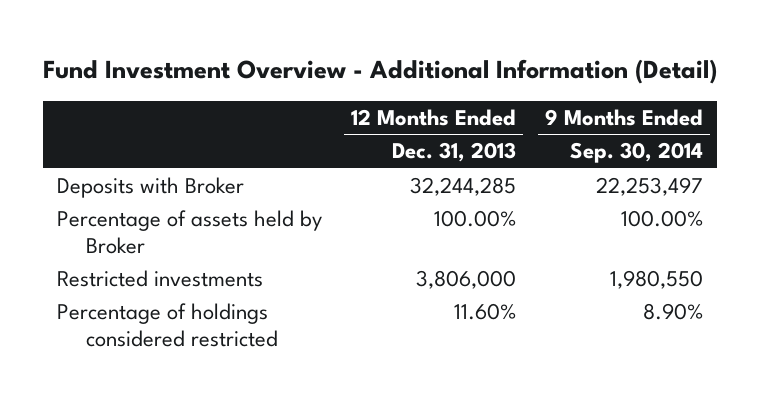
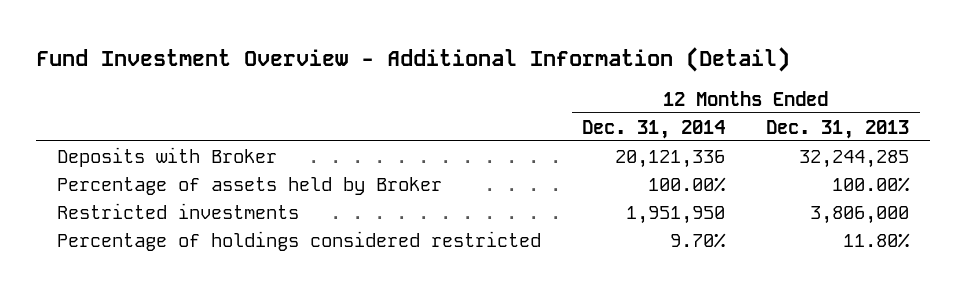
- | 12 Months Ended Dec. 31, 2013 | 9 Months Ended Sep. 30, 2014
+ | 12 Months Ended Dec. 31, 2014 | 12 Months Ended Dec. 31, 2013
- Percentage of holdings considered restricted | 11.60% | 8.90%
+ Percentage of holdings considered restricted | 9.70% | 11.80%

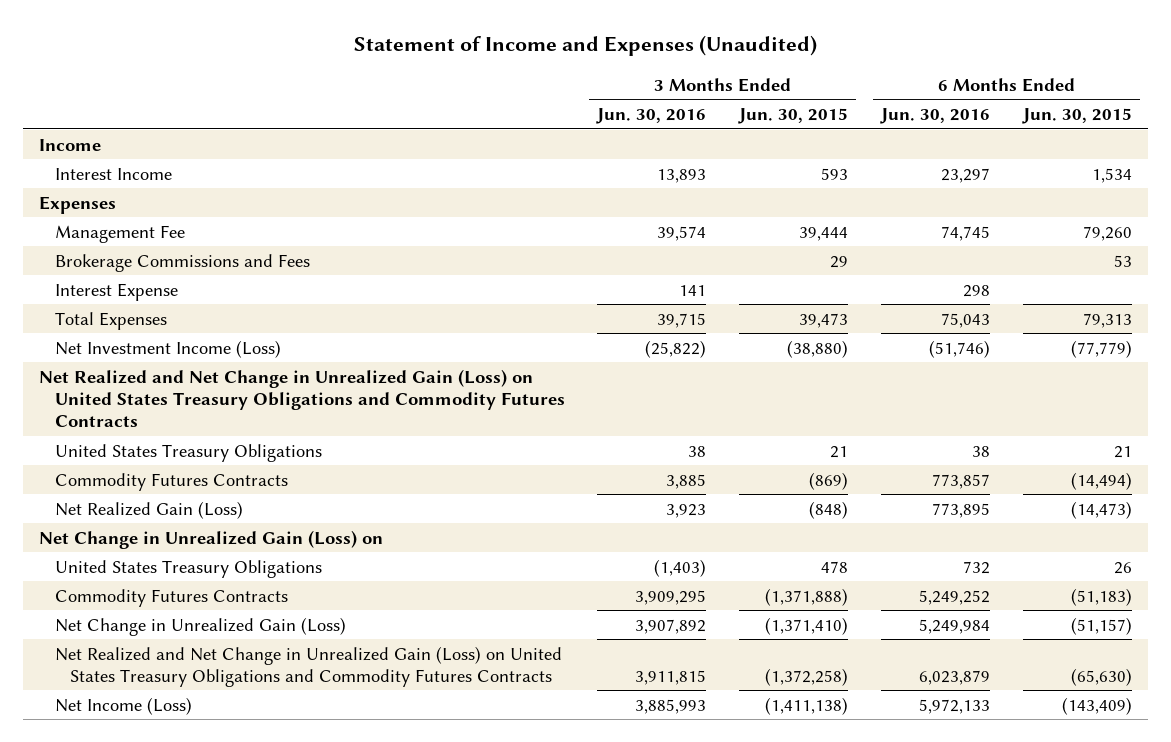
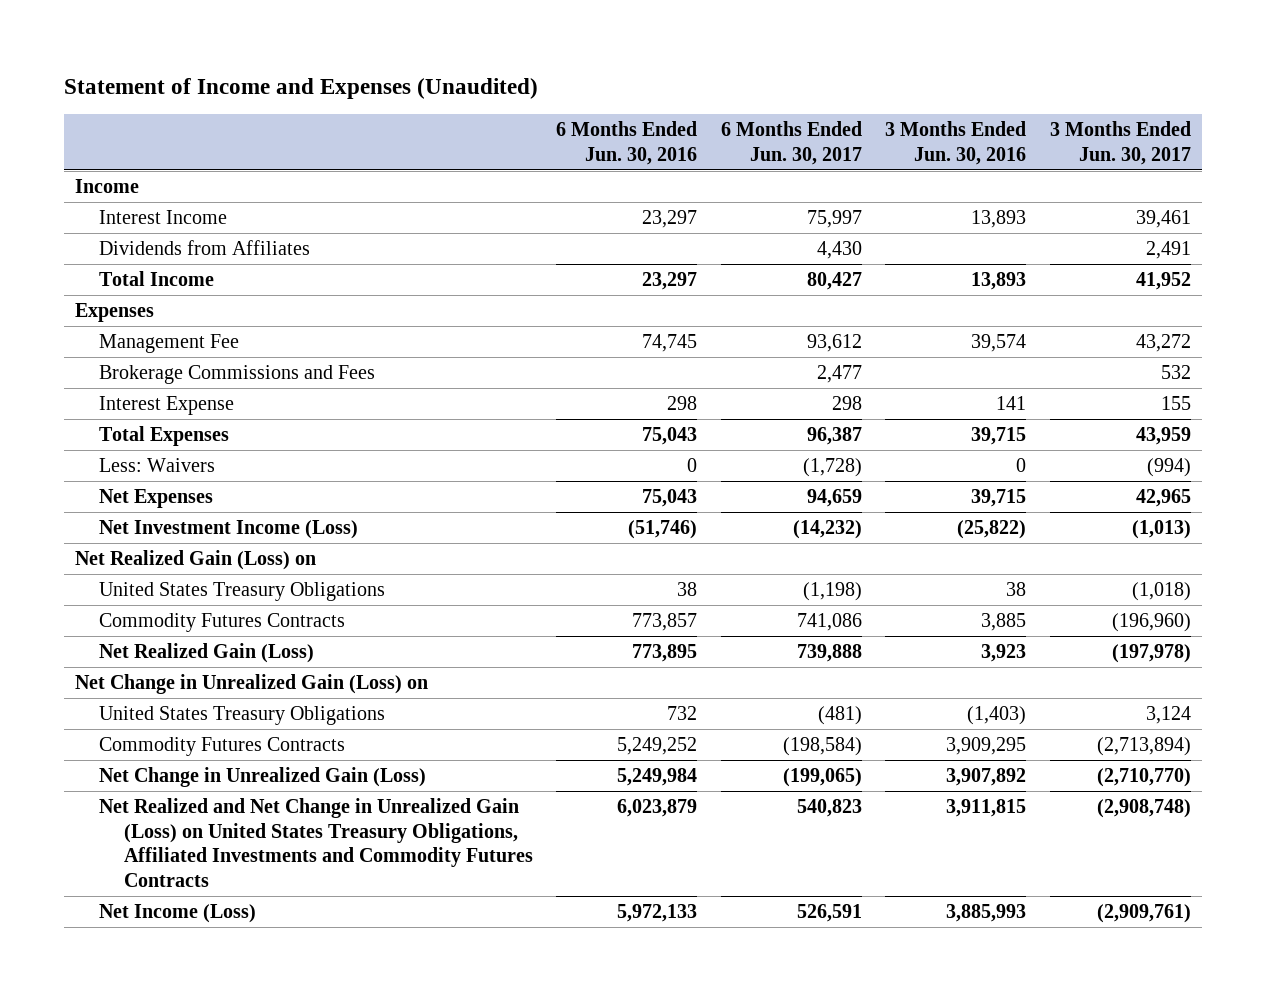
- | 3 Months Ended Jun. 30, 2016 | 3 Months Ended Jun. 30, 2015 | 6 Months Ended Jun. 30, 2016 | 6 Months Ended Jun. 30, 2015
+ | 6 Months Ended Jun. 30, 2016 | 6 Months Ended Jun. 30, 2017 | 3 Months Ended Jun. 30, 2016 | 3 Months Ended Jun. 30, 2017
+ Dividends from Affiliates | | 4,430 | | 2,491
+ Total Income | 23,297 | 80,427 | 13,893 | 41,952
+ Less: Waivers | 0 | (1,728) | 0 | (994)
+ Net Expenses | 75,043 | 94,659 | 39,715 | 42,965
- Net Realized and Net Change in Unrealized Gain (Loss) on United States Treasury Obligations and Commodity Futures Contracts
+ Net Realized Gain (Loss) on
- Net Realized and Net Change in Unrealized Gain (Loss) on United States Treasury Obligations and Commodity Futures Contracts | 3,911,815 | (1,372,258) | 6,023,879 | (65,630)
+ Net Realized and Net Change in Unrealized Gain (Loss) on United States Treasury Obligations, Affiliated Investments and Commodity Futures Contracts | 6,023,879 | 540,823 | 3,911,815 | (2,908,748)

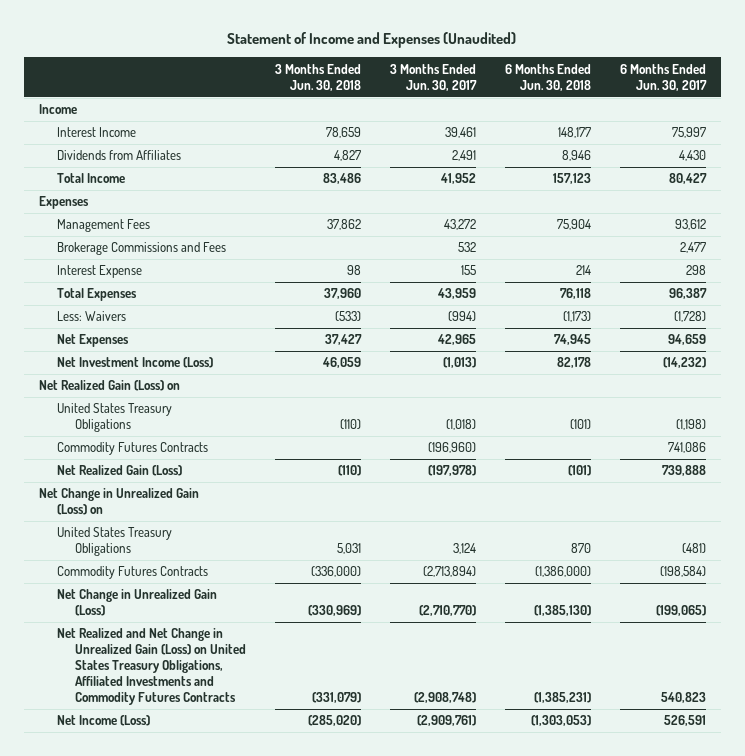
- | 6 Months Ended Jun. 30, 2016 | 6 Months Ended Jun. 30, 2017 | 3 Months Ended Jun. 30, 2016 | 3 Months Ended Jun. 30, 2017
+ | 3 Months Ended Jun. 30, 2018 | 3 Months Ended Jun. 30, 2017 | 6 Months Ended Jun. 30, 2018 | 6 Months Ended Jun. 30, 2017
- Management Fee | 74,745 | 93,612 | 39,574 | 43,272
+ Management Fees | 37,862 | 43,272 | 75,904 | 93,612

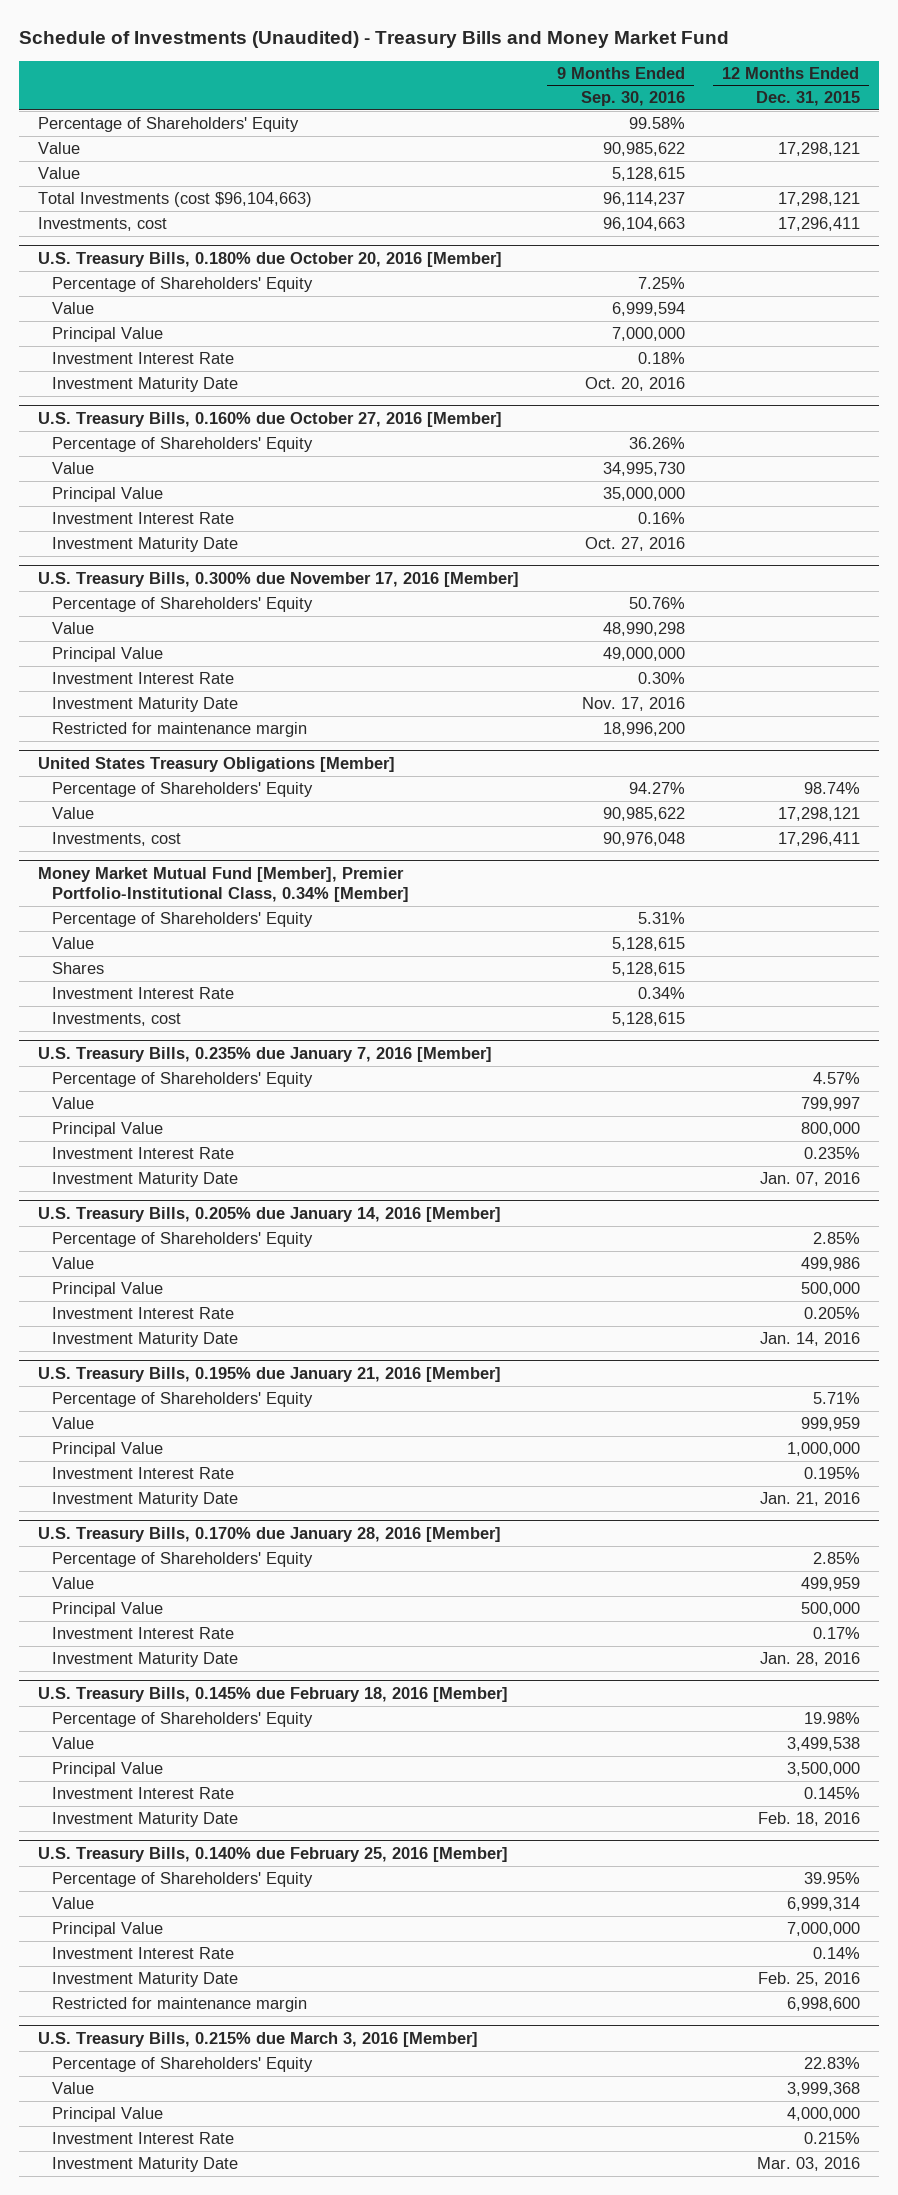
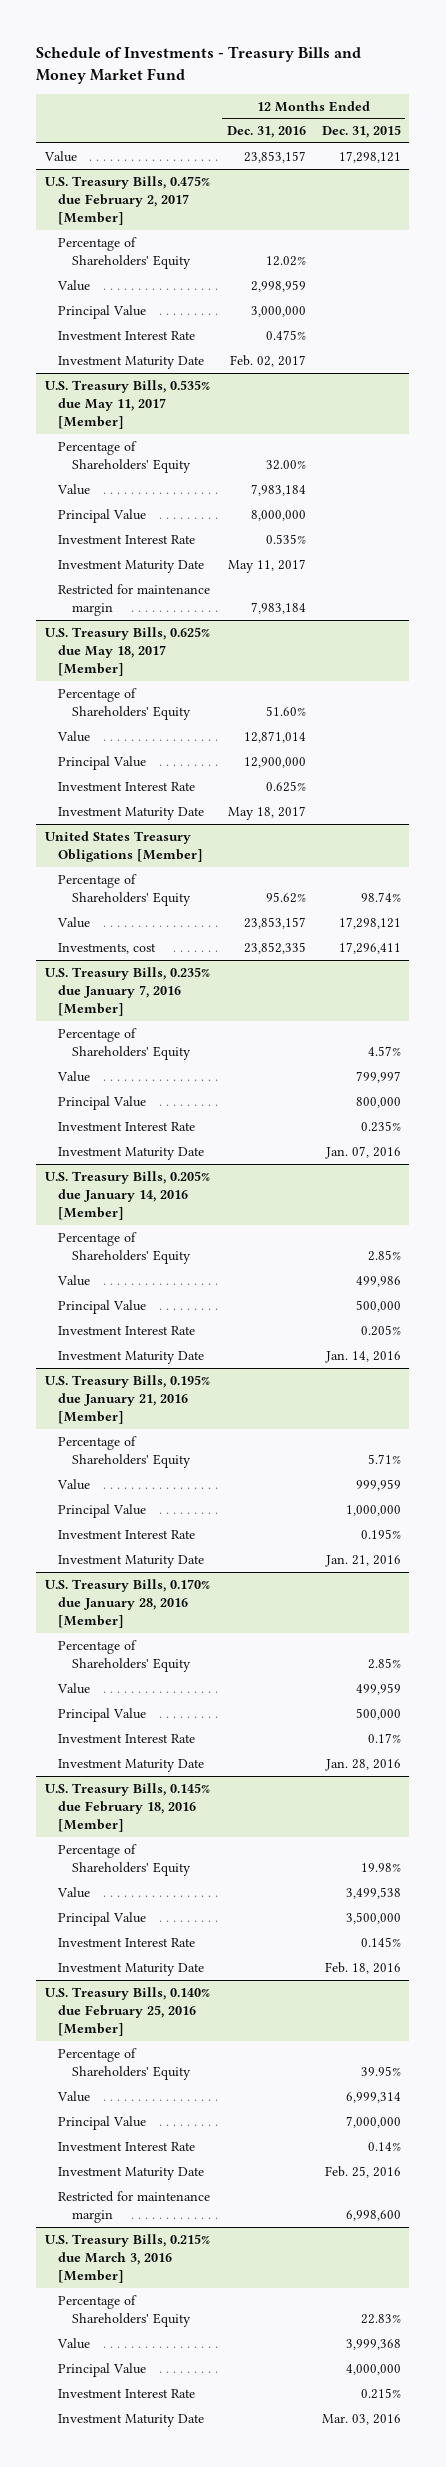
- Schedule of Investments (Unaudited) - Treasury Bills and Money Market Fund
+ Schedule of Investments - Treasury Bills and Money Market Fund
- | 9 Months Ended Sep. 30, 2016 | 12 Months Ended Dec. 31, 2015
+ | 12 Months Ended Dec. 31, 2016 | 12 Months Ended Dec. 31, 2015
- Percentage of Shareholders' Equity | 99.58% |
- Value | 5,128,615 |
- Total Investments (cost $96,104,663) | 96,114,237 | 17,298,121
- Investments, cost | 96,104,663 | 17,296,411
- U.S. Treasury Bills, 0.180% due October 20, 2016 [Member]
+ U.S. Treasury Bills, 0.475% due February 2, 2017 [Member]
- U.S. Treasury Bills, 0.160% due October 27, 2016 [Member]
+ U.S. Treasury Bills, 0.535% due May 11, 2017 [Member]
- U.S. Treasury Bills, 0.300% due November 17, 2016 [Member]
+ Restricted for maintenance margin | 7,983,184 |
+ U.S. Treasury Bills, 0.625% due May 18, 2017 [Member]
- Restricted for maintenance margin | 18,996,200 |
- Money Market Mutual Fund [Member], Premier Portfolio-Institutional Class, 0.34% [Member]
- Percentage of Shareholders' Equity | 5.31% |
- Value | 5,128,615 |
- Shares | 5,128,615 |
- Investment Interest Rate | 0.34% |
- Investments, cost | 5,128,615 |

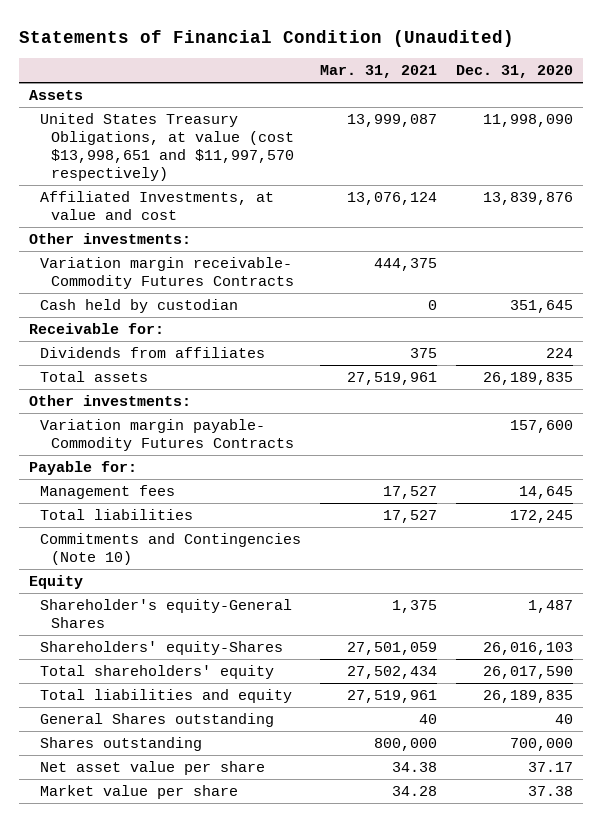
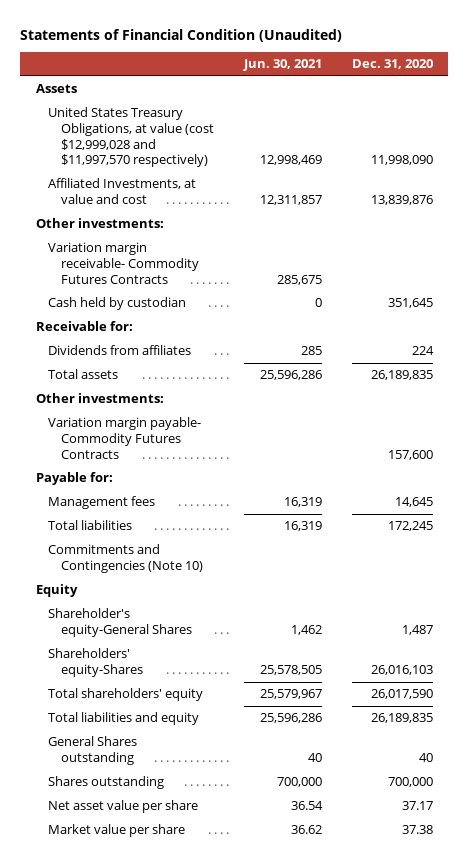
- | Mar. 31, 2021 | Dec. 31, 2020
+ | Jun. 30, 2021 | Dec. 31, 2020
- United States Treasury Obligations, at value (cost $13,998,651 and $11,997,570 respectively) | 13,999,087 | 11,998,090
+ United States Treasury Obligations, at value (cost $12,999,028 and $11,997,570 respectively) | 12,998,469 | 11,998,090

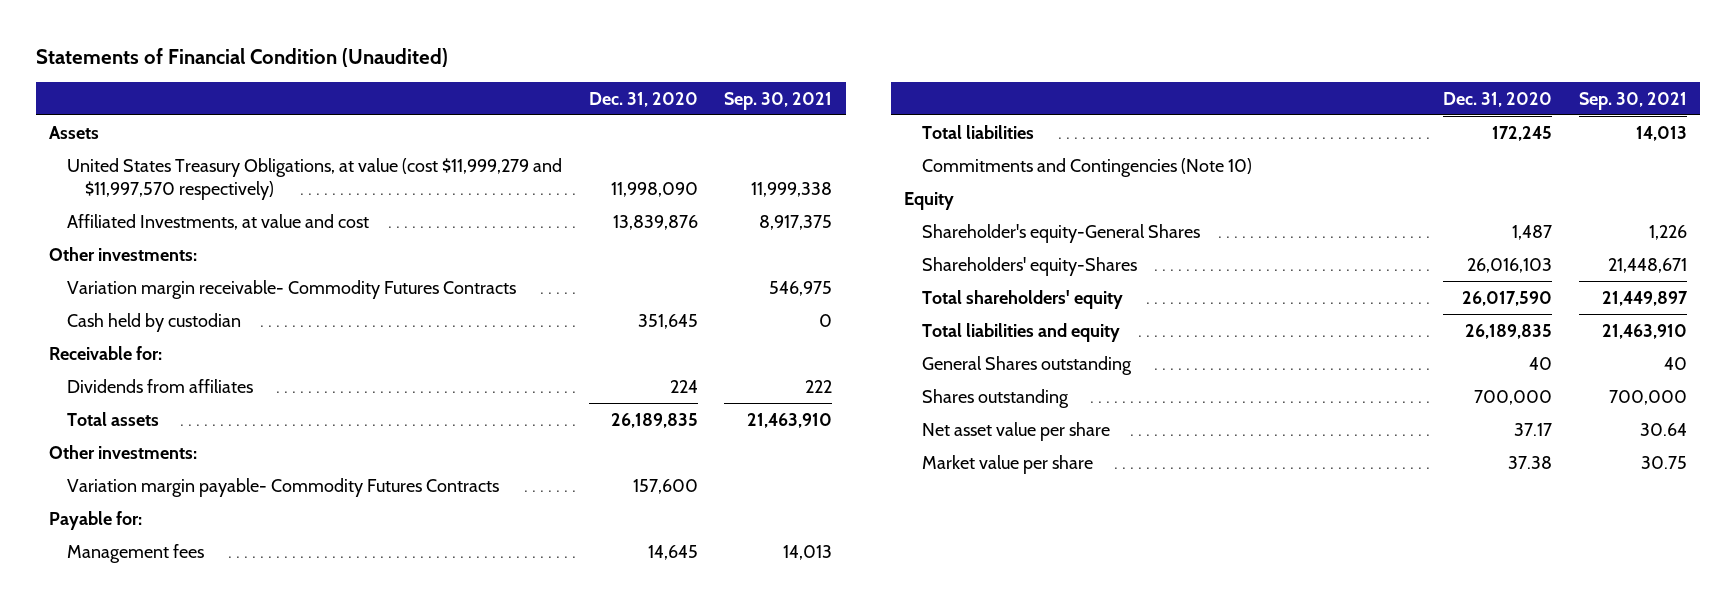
- | Jun. 30, 2021 | Dec. 31, 2020
+ | Dec. 31, 2020 | Sep. 30, 2021
- United States Treasury Obligations, at value (cost $12,999,028 and $11,997,570 respectively) | 12,998,469 | 11,998,090
+ United States Treasury Obligations, at value (cost $11,999,279 and $11,997,570 respectively) | 11,998,090 | 11,999,338

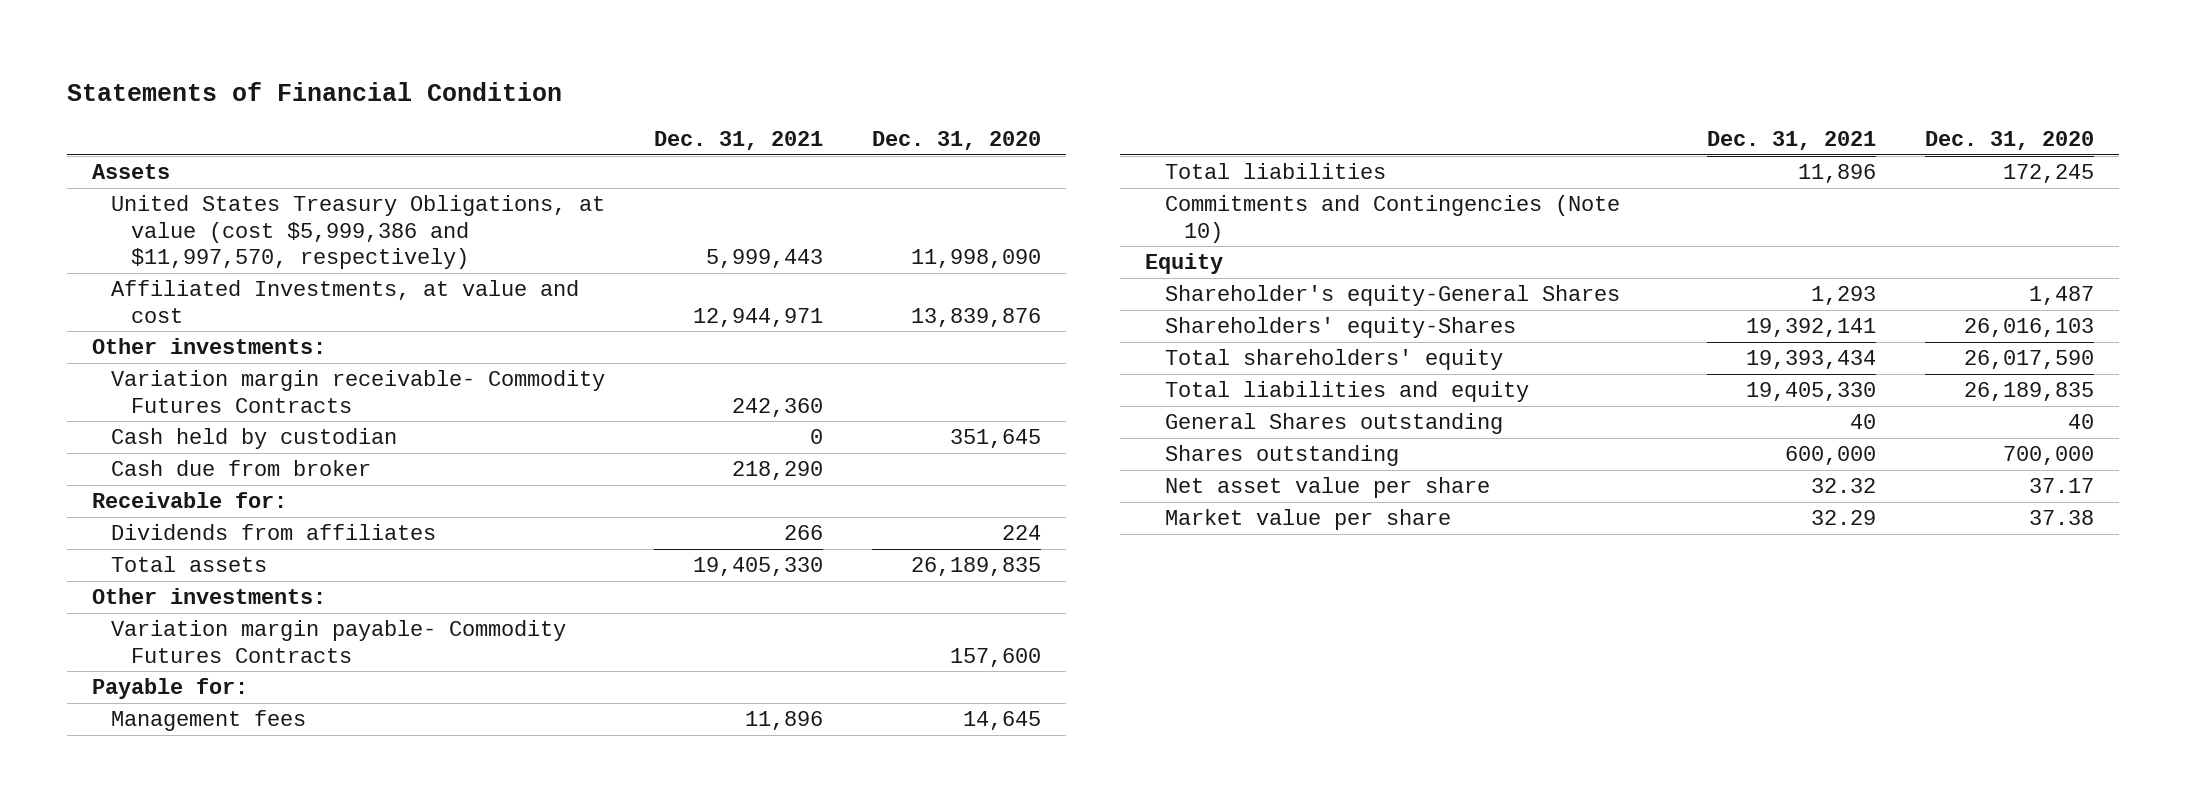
- Statements of Financial Condition (Unaudited)
+ Statements of Financial Condition
- | Dec. 31, 2020 | Sep. 30, 2021
+ | Dec. 31, 2021 | Dec. 31, 2020
- United States Treasury Obligations, at value (cost $11,999,279 and $11,997,570 respectively) | 11,998,090 | 11,999,338
+ United States Treasury Obligations, at value (cost $5,999,386 and $11,997,570, respectively) | 5,999,443 | 11,998,090
+ Cash due from broker | 218,290 |

